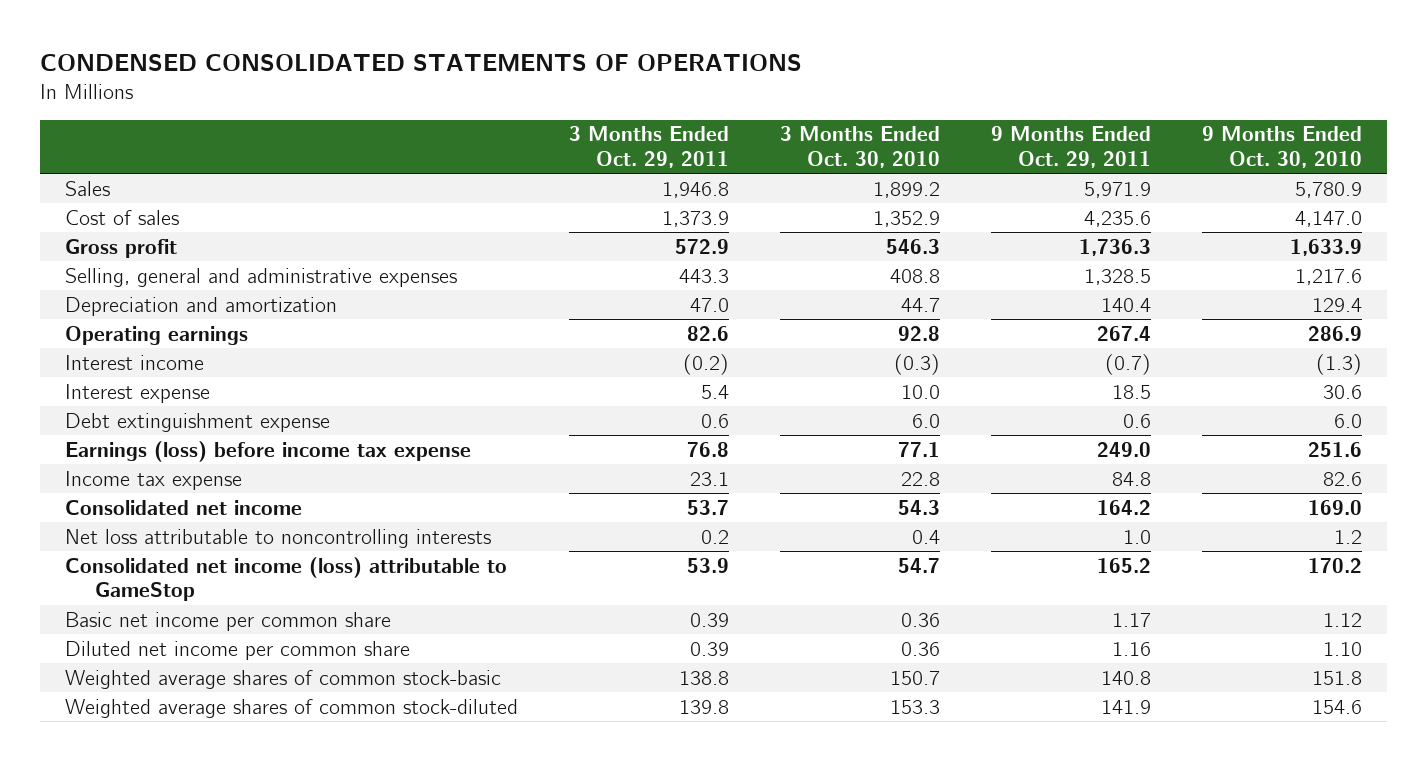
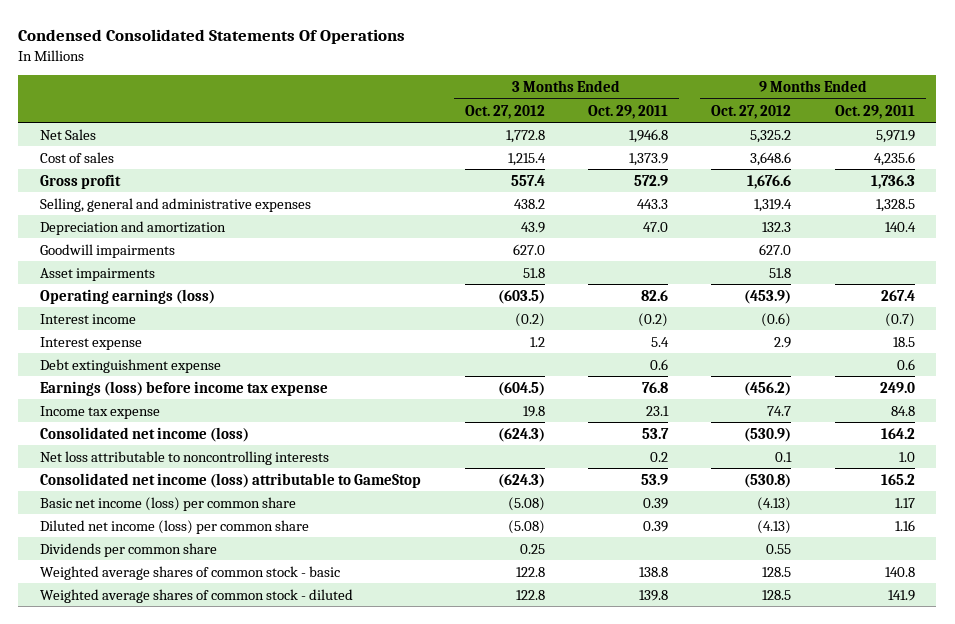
- CONDENSED CONSOLIDATED STATEMENTS OF OPERATIONS
+ Condensed Consolidated Statements Of Operations
- | 3 Months Ended Oct. 29, 2011 | 3 Months Ended Oct. 30, 2010 | 9 Months Ended Oct. 29, 2011 | 9 Months Ended Oct. 30, 2010
+ | 3 Months Ended Oct. 27, 2012 | 3 Months Ended Oct. 29, 2011 | 9 Months Ended Oct. 27, 2012 | 9 Months Ended Oct. 29, 2011
- Sales | 1,946.8 | 1,899.2 | 5,971.9 | 5,780.9
+ Net Sales | 1,772.8 | 1,946.8 | 5,325.2 | 5,971.9
- Operating earnings | 82.6 | 92.8 | 267.4 | 286.9
+ Goodwill impairments | 627.0 | | 627.0 |
+ Asset impairments | 51.8 | | 51.8 |
+ Operating earnings (loss) | (603.5) | 82.6 | (453.9) | 267.4
- Consolidated net income | 53.7 | 54.3 | 164.2 | 169.0
+ Consolidated net income (loss) | (624.3) | 53.7 | (530.9) | 164.2
- Basic net income per common share | 0.39 | 0.36 | 1.17 | 1.12
- Diluted net income per common share | 0.39 | 0.36 | 1.16 | 1.10
- Weighted average shares of common stock-basic | 138.8 | 150.7 | 140.8 | 151.8
- Weighted average shares of common stock-diluted | 139.8 | 153.3 | 141.9 | 154.6
+ Basic net income (loss) per common share | (5.08) | 0.39 | (4.13) | 1.17
+ Diluted net income (loss) per common share | (5.08) | 0.39 | (4.13) | 1.16
+ Dividends per common share | 0.25 | | 0.55 |
+ Weighted average shares of common stock - basic | 122.8 | 138.8 | 128.5 | 140.8
+ Weighted average shares of common stock - diluted | 122.8 | 139.8 | 128.5 | 141.9

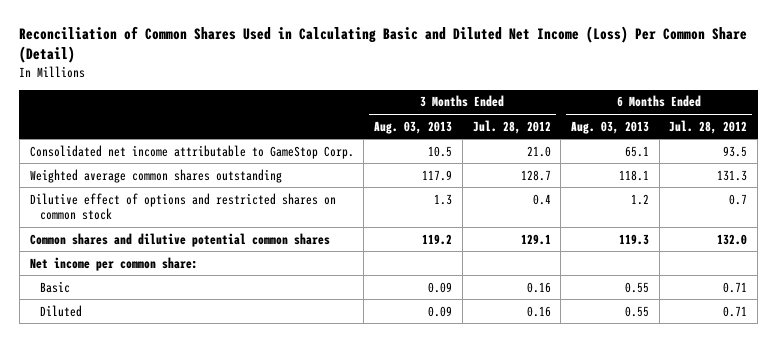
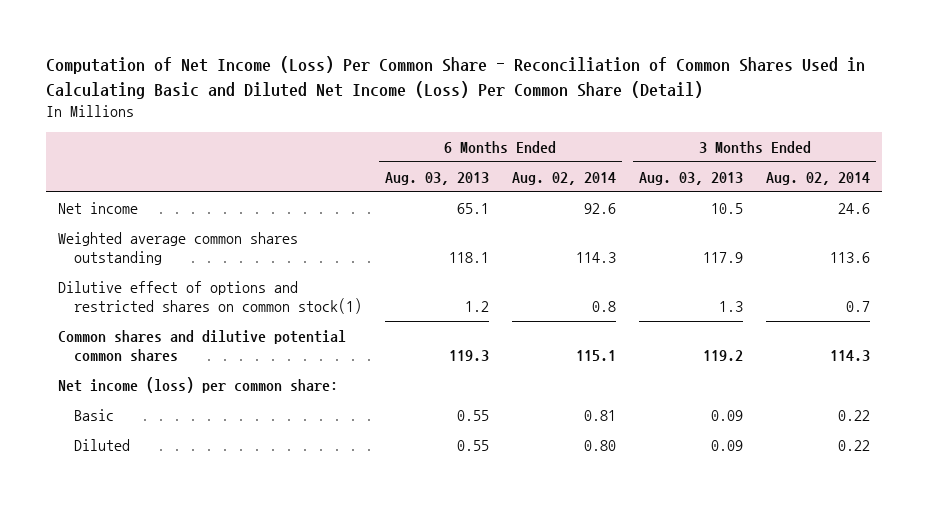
- Reconciliation of Common Shares Used in Calculating Basic and Diluted Net Income (Loss) Per Common Share (Detail)
+ Computation of Net Income (Loss) Per Common Share - Reconciliation of Common Shares Used in Calculating Basic and Diluted Net Income (Loss) Per Common Share (Detail)
- | 3 Months Ended Aug. 03, 2013 | 3 Months Ended Jul. 28, 2012 | 6 Months Ended Aug. 03, 2013 | 6 Months Ended Jul. 28, 2012
+ | 6 Months Ended Aug. 03, 2013 | 6 Months Ended Aug. 02, 2014 | 3 Months Ended Aug. 03, 2013 | 3 Months Ended Aug. 02, 2014
- Consolidated net income attributable to GameStop Corp. | 10.5 | 21.0 | 65.1 | 93.5
+ Net income | 65.1 | 92.6 | 10.5 | 24.6
- Dilutive effect of options and restricted shares on common stock | 1.3 | 0.4 | 1.2 | 0.7
+ Dilutive effect of options and restricted shares on common stock(1) | 1.2 | 0.8 | 1.3 | 0.7
- Net income per common share:
+ Net income (loss) per common share:

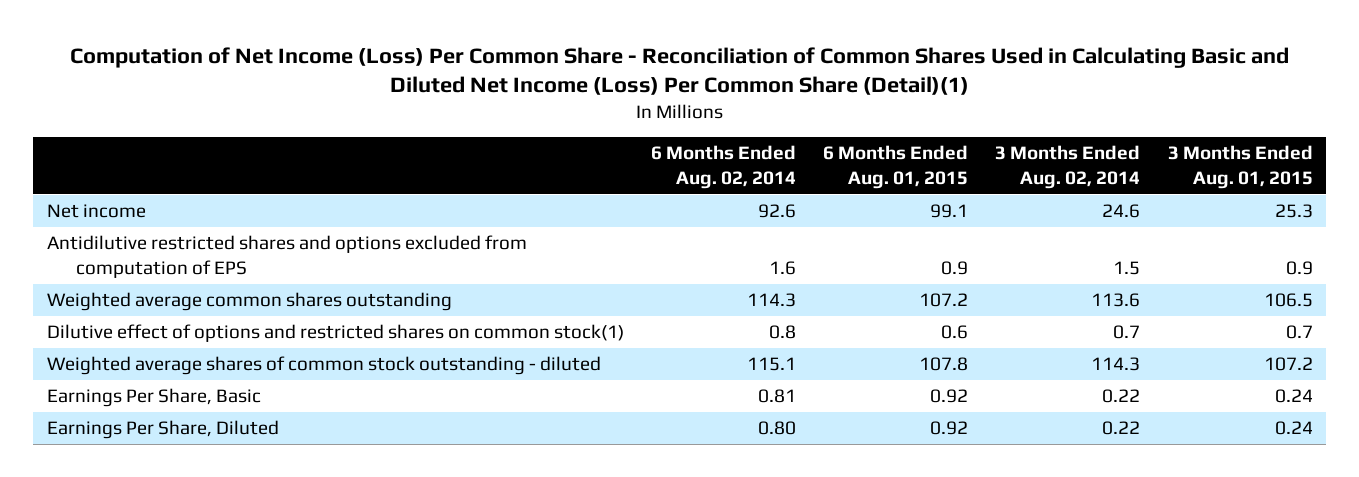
- Computation of Net Income (Loss) Per Common Share - Reconciliation of Common Shares Used in Calculating Basic and Diluted Net Income (Loss) Per Common Share (Detail)
+ Computation of Net Income (Loss) Per Common Share - Reconciliation of Common Shares Used in Calculating Basic and Diluted Net Income (Loss) Per Common Share (Detail)(1)
- | 6 Months Ended Aug. 03, 2013 | 6 Months Ended Aug. 02, 2014 | 3 Months Ended Aug. 03, 2013 | 3 Months Ended Aug. 02, 2014
+ | 6 Months Ended Aug. 02, 2014 | 6 Months Ended Aug. 01, 2015 | 3 Months Ended Aug. 02, 2014 | 3 Months Ended Aug. 01, 2015
+ Antidilutive restricted shares and options excluded from computation of EPS | 1.6 | 0.9 | 1.5 | 0.9
- Common shares and dilutive potential common shares | 119.3 | 115.1 | 119.2 | 114.3
- Net income (loss) per common share:
- Basic | 0.55 | 0.81 | 0.09 | 0.22
- Diluted | 0.55 | 0.80 | 0.09 | 0.22
+ Weighted average shares of common stock outstanding - diluted | 115.1 | 107.8 | 114.3 | 107.2
+ Earnings Per Share, Basic | 0.81 | 0.92 | 0.22 | 0.24
+ Earnings Per Share, Diluted | 0.80 | 0.92 | 0.22 | 0.24

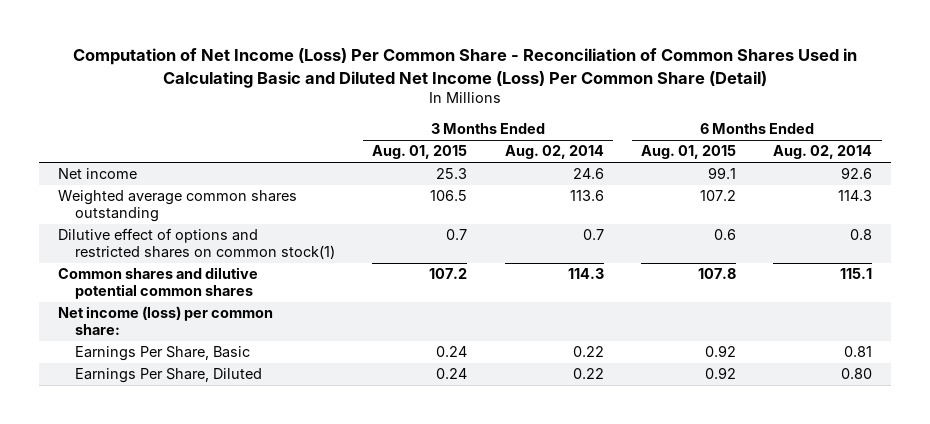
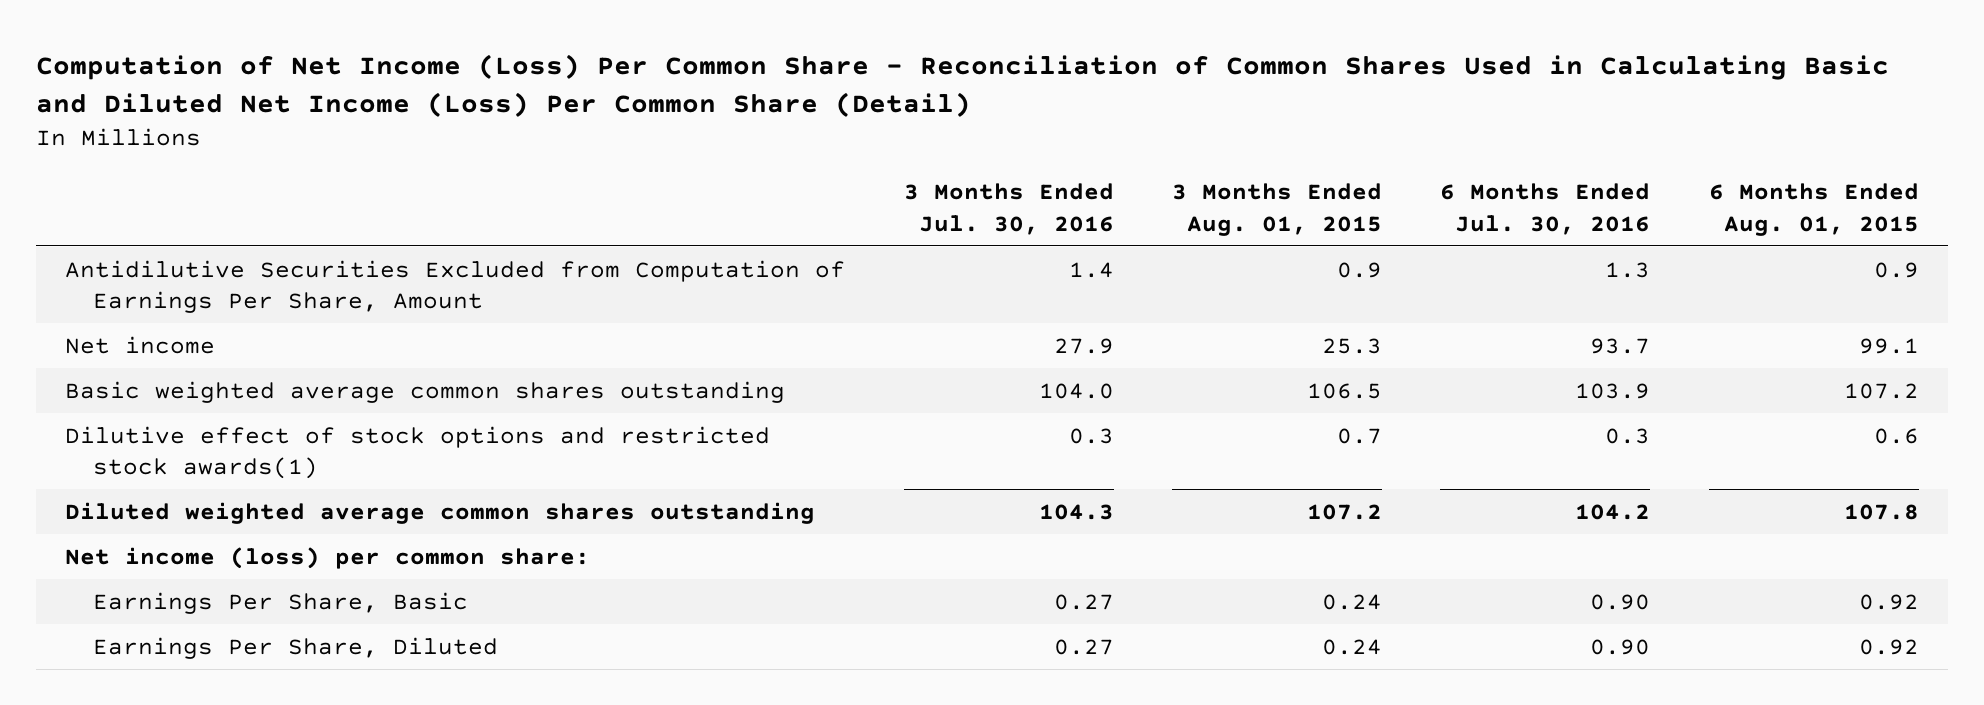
- | 3 Months Ended Aug. 01, 2015 | 3 Months Ended Aug. 02, 2014 | 6 Months Ended Aug. 01, 2015 | 6 Months Ended Aug. 02, 2014
+ | 3 Months Ended Jul. 30, 2016 | 3 Months Ended Aug. 01, 2015 | 6 Months Ended Jul. 30, 2016 | 6 Months Ended Aug. 01, 2015
+ Antidilutive Securities Excluded from Computation of Earnings Per Share, Amount | 1.4 | 0.9 | 1.3 | 0.9
- Weighted average common shares outstanding | 106.5 | 113.6 | 107.2 | 114.3
- Dilutive effect of options and restricted shares on common stock(1) | 0.7 | 0.7 | 0.6 | 0.8
- Common shares and dilutive potential common shares | 107.2 | 114.3 | 107.8 | 115.1
+ Basic weighted average common shares outstanding | 104.0 | 106.5 | 103.9 | 107.2
+ Dilutive effect of stock options and restricted stock awards(1) | 0.3 | 0.7 | 0.3 | 0.6
+ Diluted weighted average common shares outstanding | 104.3 | 107.2 | 104.2 | 107.8

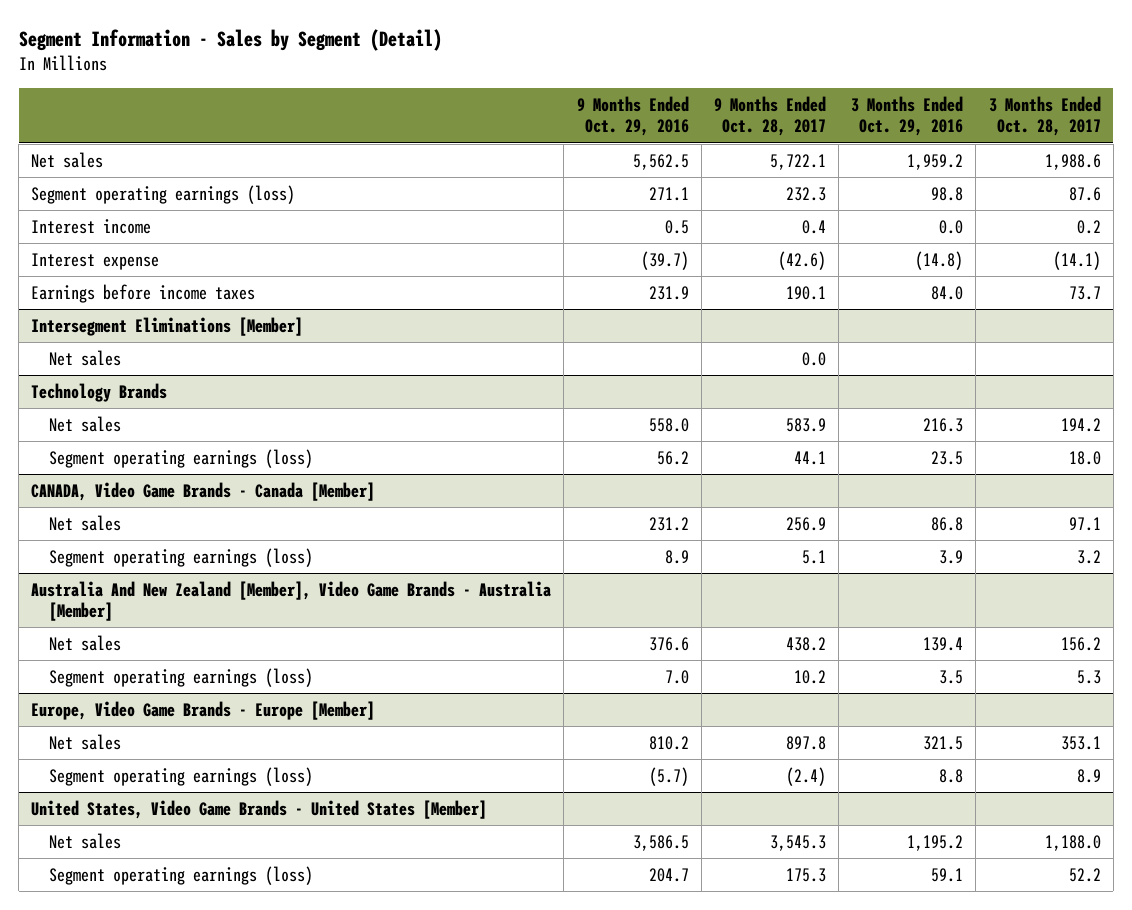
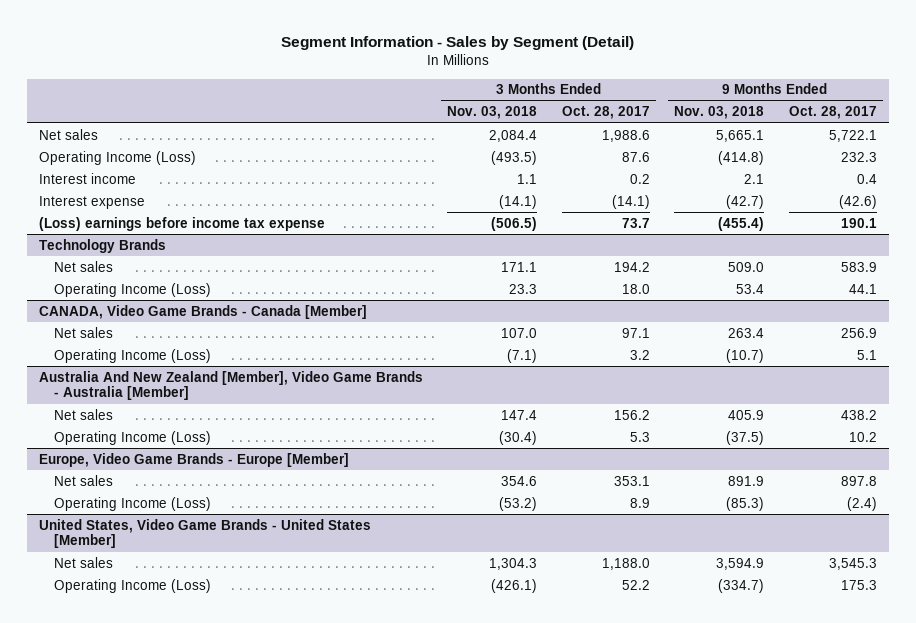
- | 9 Months Ended Oct. 29, 2016 | 9 Months Ended Oct. 28, 2017 | 3 Months Ended Oct. 29, 2016 | 3 Months Ended Oct. 28, 2017
+ | 3 Months Ended Nov. 03, 2018 | 3 Months Ended Oct. 28, 2017 | 9 Months Ended Nov. 03, 2018 | 9 Months Ended Oct. 28, 2017
- Segment operating earnings (loss) | 271.1 | 232.3 | 98.8 | 87.6
+ Operating Income (Loss) | (493.5) | 87.6 | (414.8) | 232.3
- Earnings before income taxes | 231.9 | 190.1 | 84.0 | 73.7
- Intersegment Eliminations [Member]
- Net sales | | 0.0 | |
+ (Loss) earnings before income tax expense | (506.5) | 73.7 | (455.4) | 190.1
@ Technology Brands
- Segment operating earnings (loss) | 56.2 | 44.1 | 23.5 | 18.0
+ Operating Income (Loss) | 23.3 | 18.0 | 53.4 | 44.1
@ CANADA, Video Game Brands - Canada [Member]
- Segment operating earnings (loss) | 8.9 | 5.1 | 3.9 | 3.2
+ Operating Income (Loss) | (7.1) | 3.2 | (10.7) | 5.1
@ Australia And New Zealand [Member], Video Game Brands - Australia [Member]
- Segment operating earnings (loss) | 7.0 | 10.2 | 3.5 | 5.3
+ Operating Income (Loss) | (30.4) | 5.3 | (37.5) | 10.2
@ Europe, Video Game Brands - Europe [Member]
- Segment operating earnings (loss) | (5.7) | (2.4) | 8.8 | 8.9
+ Operating Income (Loss) | (53.2) | 8.9 | (85.3) | (2.4)
@ United States, Video Game Brands - United States [Member]
- Segment operating earnings (loss) | 204.7 | 175.3 | 59.1 | 52.2
+ Operating Income (Loss) | (426.1) | 52.2 | (334.7) | 175.3

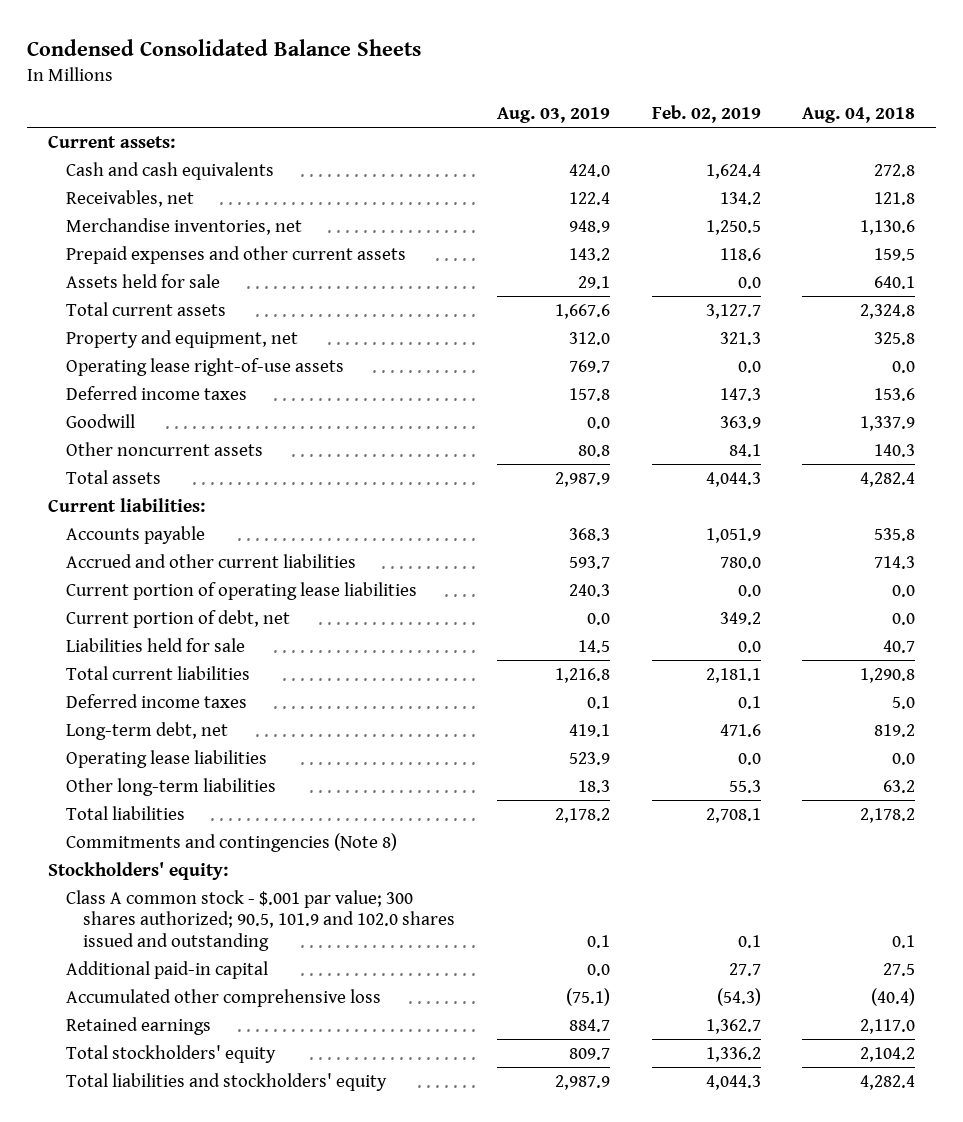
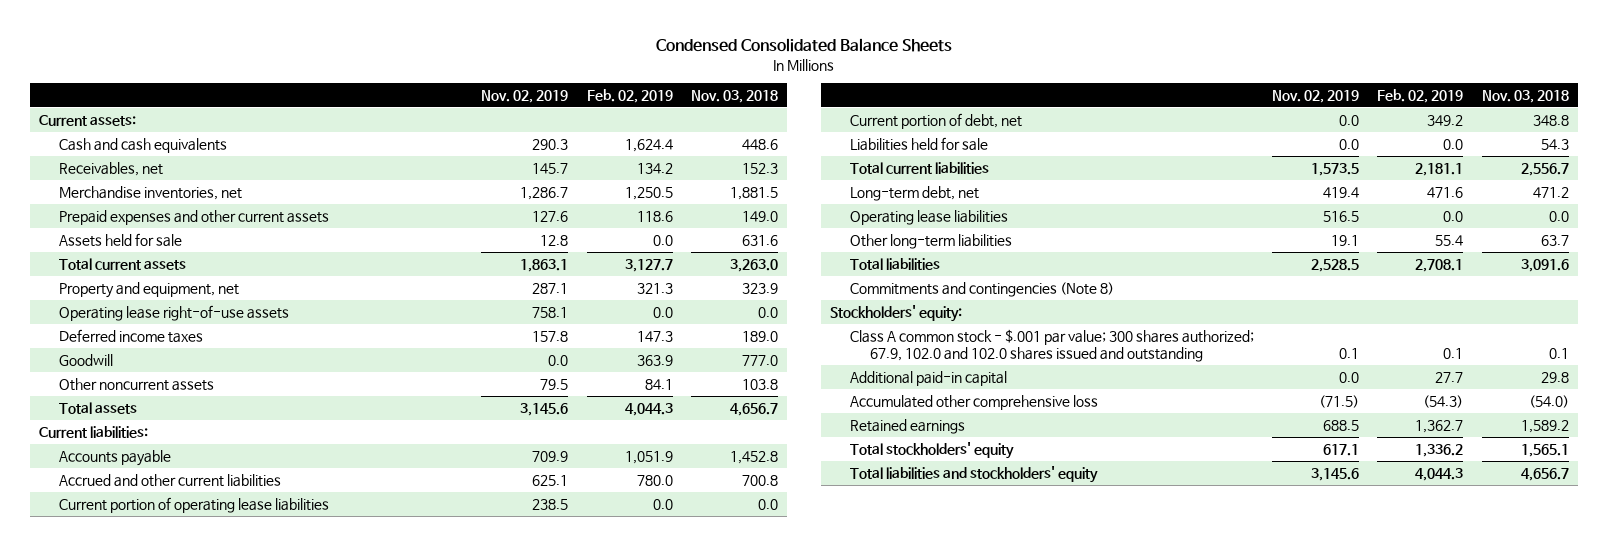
- | Aug. 03, 2019 | Feb. 02, 2019 | Aug. 04, 2018
+ | Nov. 02, 2019 | Feb. 02, 2019 | Nov. 03, 2018
- Deferred income taxes | 0.1 | 0.1 | 5.0
- Other long-term liabilities | 18.3 | 55.3 | 63.2
+ Other long-term liabilities | 19.1 | 55.4 | 63.7
- Class A common stock - $.001 par value; 300 shares authorized; 90.5, 101.9 and 102.0 shares issued and outstanding | 0.1 | 0.1 | 0.1
+ Class A common stock - $.001 par value; 300 shares authorized; 67.9, 102.0 and 102.0 shares issued and outstanding | 0.1 | 0.1 | 0.1

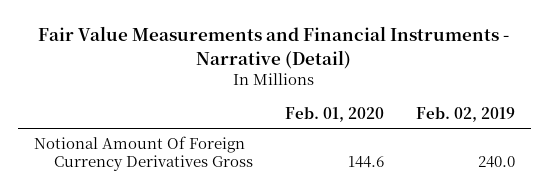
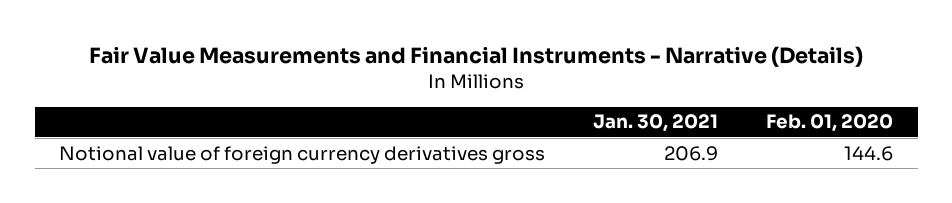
- Fair Value Measurements and Financial Instruments - Narrative (Detail)
+ Fair Value Measurements and Financial Instruments - Narrative (Details)
- | Feb. 01, 2020 | Feb. 02, 2019
+ | Jan. 30, 2021 | Feb. 01, 2020
- Notional Amount Of Foreign Currency Derivatives Gross | 144.6 | 240.0
+ Notional value of foreign currency derivatives gross | 206.9 | 144.6

